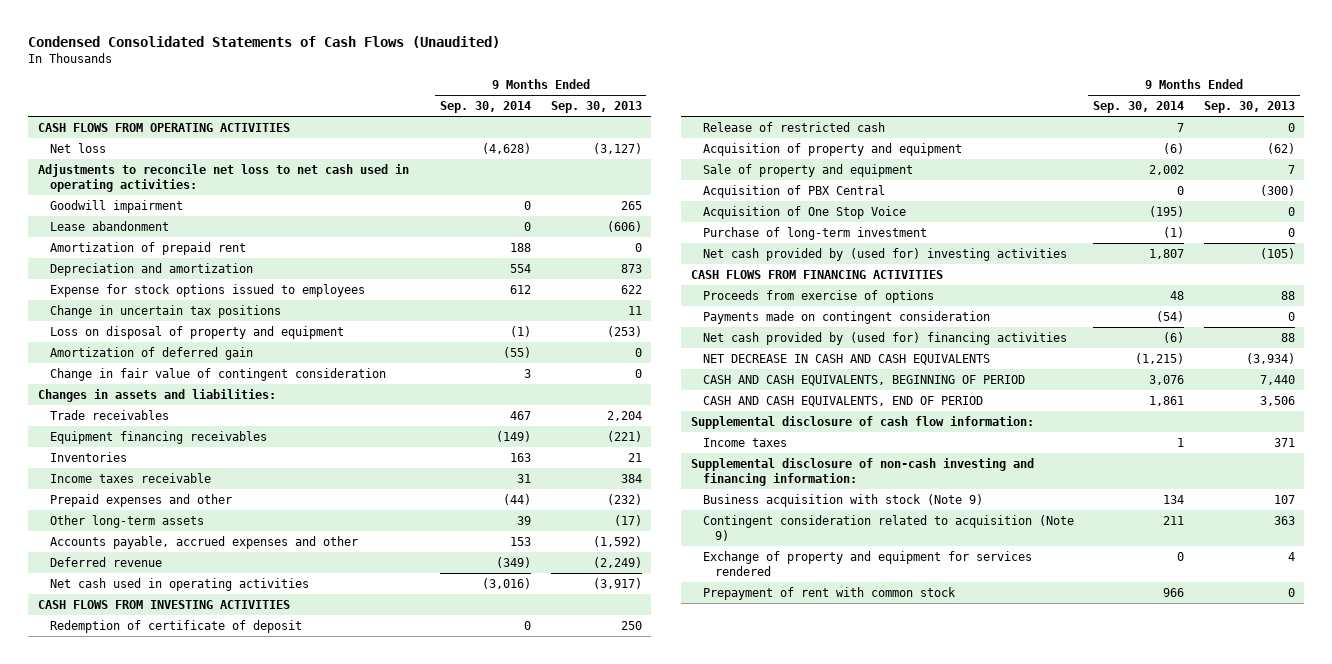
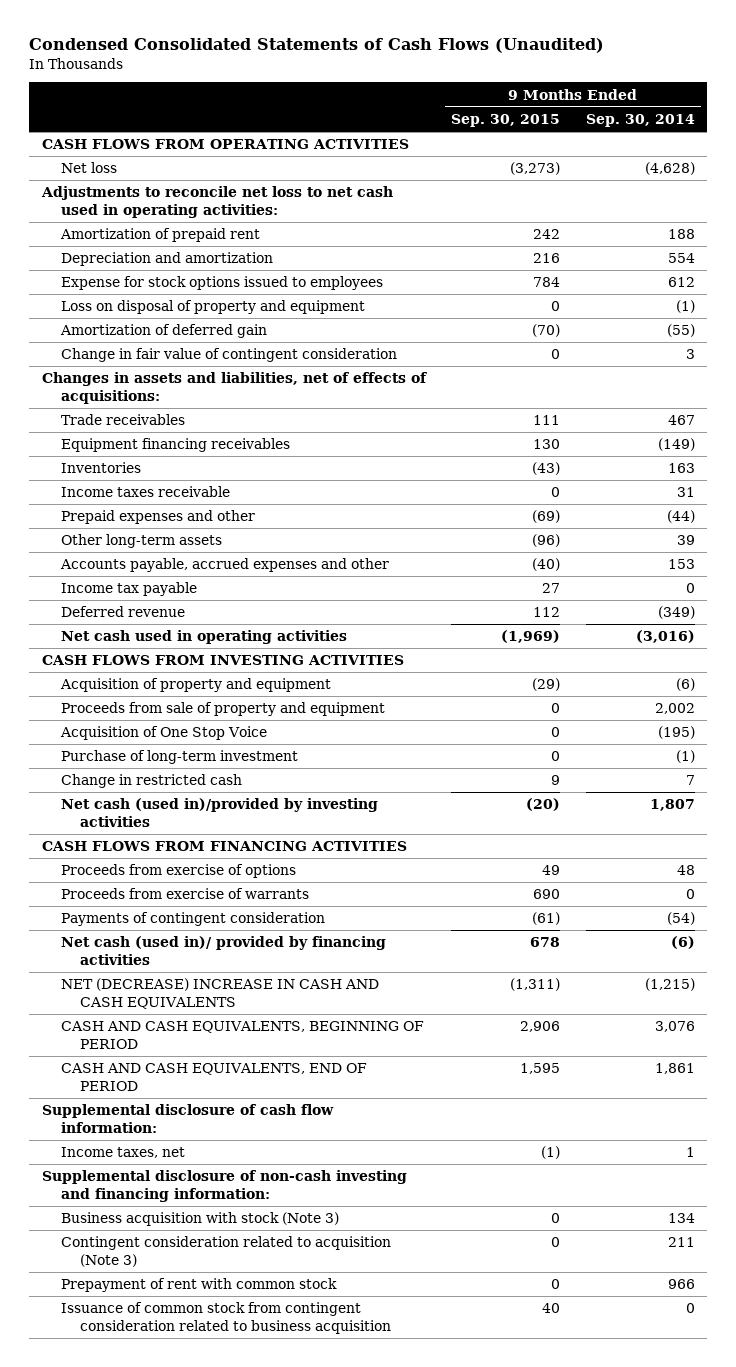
- | 9 Months Ended Sep. 30, 2014 | 9 Months Ended Sep. 30, 2013
+ | 9 Months Ended Sep. 30, 2015 | 9 Months Ended Sep. 30, 2014
- Goodwill impairment | 0 | 265
- Lease abandonment | 0 | (606)
- Change in uncertain tax positions | | 11
- Changes in assets and liabilities:
+ Changes in assets and liabilities, net of effects of acquisitions:
+ Income tax payable | 27 | 0
- Redemption of certificate of deposit | 0 | 250
- Release of restricted cash | 7 | 0
- Sale of property and equipment | 2,002 | 7
- Acquisition of PBX Central | 0 | (300)
+ Proceeds from sale of property and equipment | 0 | 2,002
- Net cash provided by (used for) investing activities | 1,807 | (105)
+ Change in restricted cash | 9 | 7
+ Net cash (used in)/provided by investing activities | (20) | 1,807
- Payments made on contingent consideration | (54) | 0
- Net cash provided by (used for) financing activities | (6) | 88
- NET DECREASE IN CASH AND CASH EQUIVALENTS | (1,215) | (3,934)
+ Proceeds from exercise of warrants | 690 | 0
+ Payments of contingent consideration | (61) | (54)
+ Net cash (used in)/ provided by financing activities | 678 | (6)
+ NET (DECREASE) INCREASE IN CASH AND CASH EQUIVALENTS | (1,311) | (1,215)
- Income taxes | 1 | 371
+ Income taxes, net | (1) | 1
- Business acquisition with stock (Note 9) | 134 | 107
- Contingent consideration related to acquisition (Note 9) | 211 | 363
- Exchange of property and equipment for services rendered | 0 | 4
+ Business acquisition with stock (Note 3) | 0 | 134
+ Contingent consideration related to acquisition (Note 3) | 0 | 211
+ Issuance of common stock from contingent consideration related to business acquisition | 40 | 0

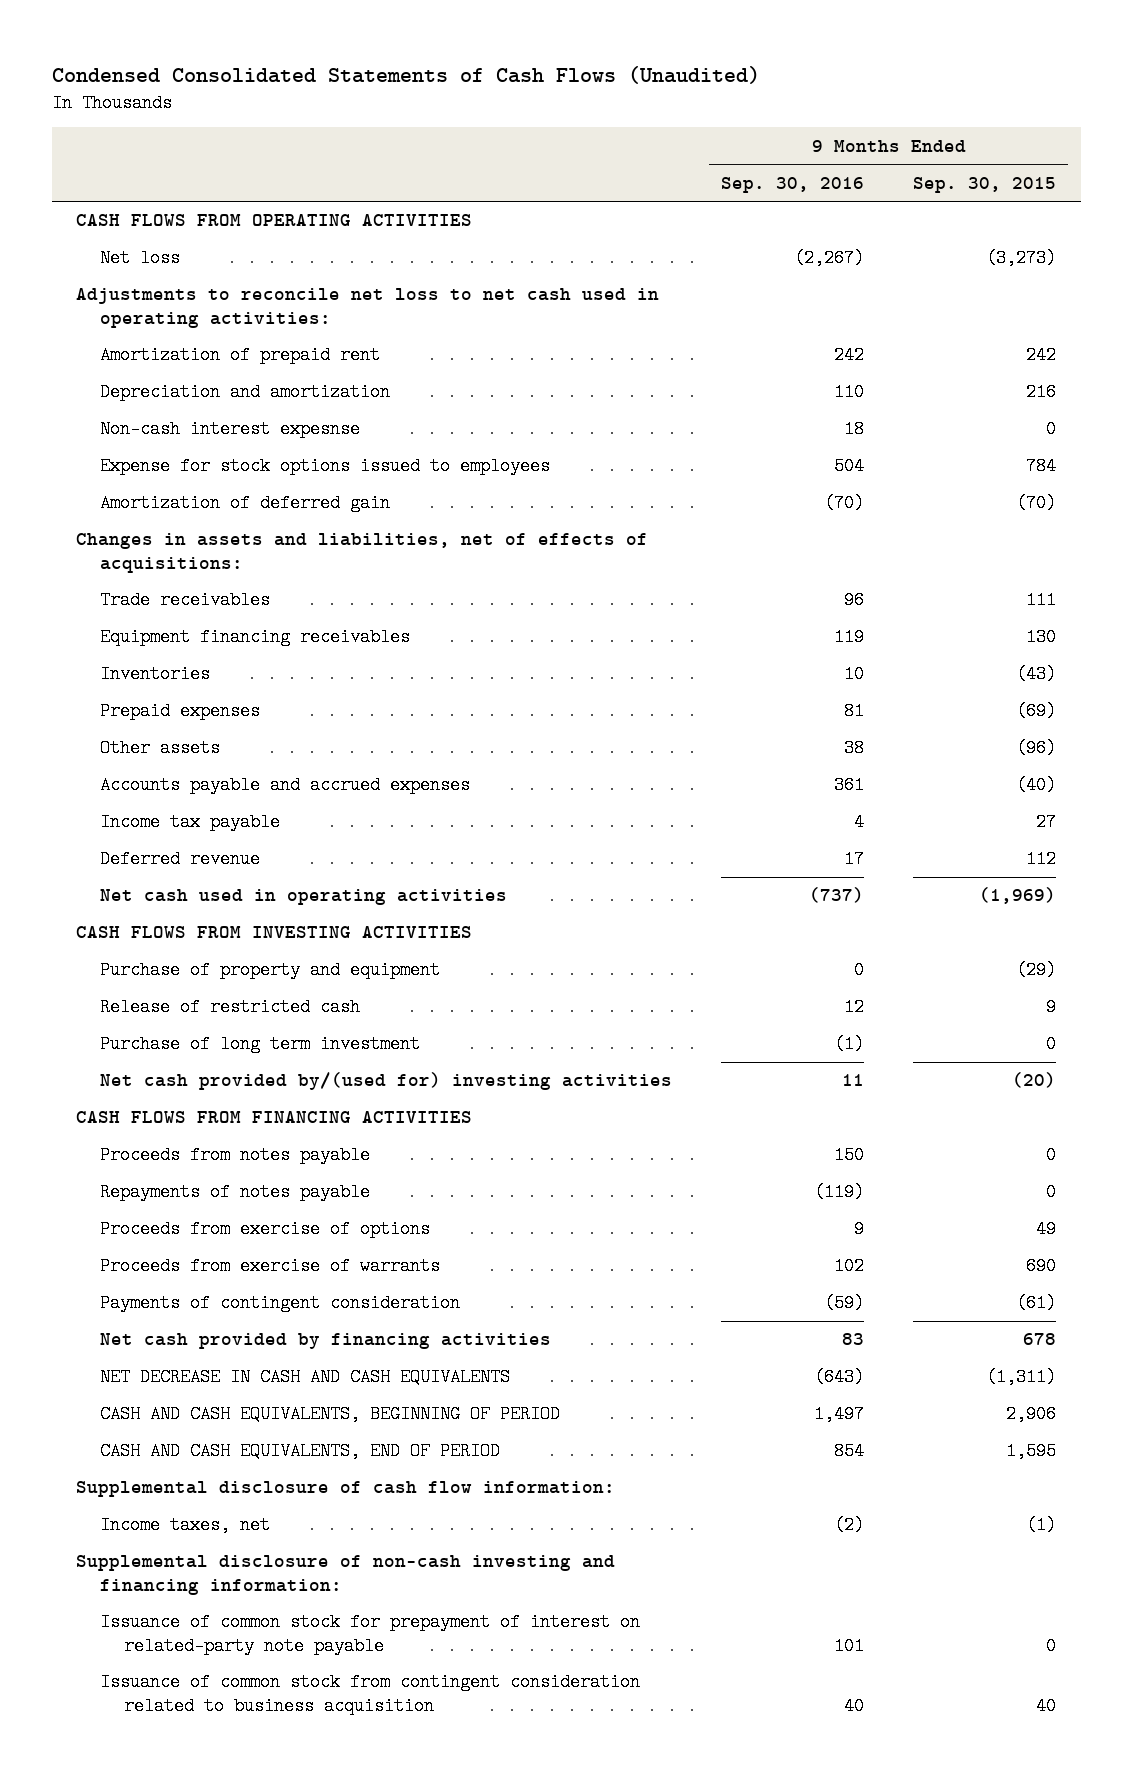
- | 9 Months Ended Sep. 30, 2015 | 9 Months Ended Sep. 30, 2014
+ | 9 Months Ended Sep. 30, 2016 | 9 Months Ended Sep. 30, 2015
+ Non-cash interest expesnse | 18 | 0
- Loss on disposal of property and equipment | 0 | (1)
- Change in fair value of contingent consideration | 0 | 3
- Income taxes receivable | 0 | 31
- Prepaid expenses and other | (69) | (44)
- Other long-term assets | (96) | 39
- Accounts payable, accrued expenses and other | (40) | 153
+ Prepaid expenses | 81 | (69)
+ Other assets | 38 | (96)
+ Accounts payable and accrued expenses | 361 | (40)
- Acquisition of property and equipment | (29) | (6)
- Proceeds from sale of property and equipment | 0 | 2,002
- Acquisition of One Stop Voice | 0 | (195)
- Purchase of long-term investment | 0 | (1)
- Change in restricted cash | 9 | 7
- Net cash (used in)/provided by investing activities | (20) | 1,807
+ Purchase of property and equipment | 0 | (29)
+ Release of restricted cash | 12 | 9
+ Purchase of long term investment | (1) | 0
+ Net cash provided by/(used for) investing activities | 11 | (20)
+ Proceeds from notes payable | 150 | 0
+ Repayments of notes payable | (119) | 0
- Net cash (used in)/ provided by financing activities | 678 | (6)
- NET (DECREASE) INCREASE IN CASH AND CASH EQUIVALENTS | (1,311) | (1,215)
+ Net cash provided by financing activities | 83 | 678
+ NET DECREASE IN CASH AND CASH EQUIVALENTS | (643) | (1,311)
- Business acquisition with stock (Note 3) | 0 | 134
- Contingent consideration related to acquisition (Note 3) | 0 | 211
- Prepayment of rent with common stock | 0 | 966
+ Issuance of common stock for prepayment of interest on related-party note payable | 101 | 0

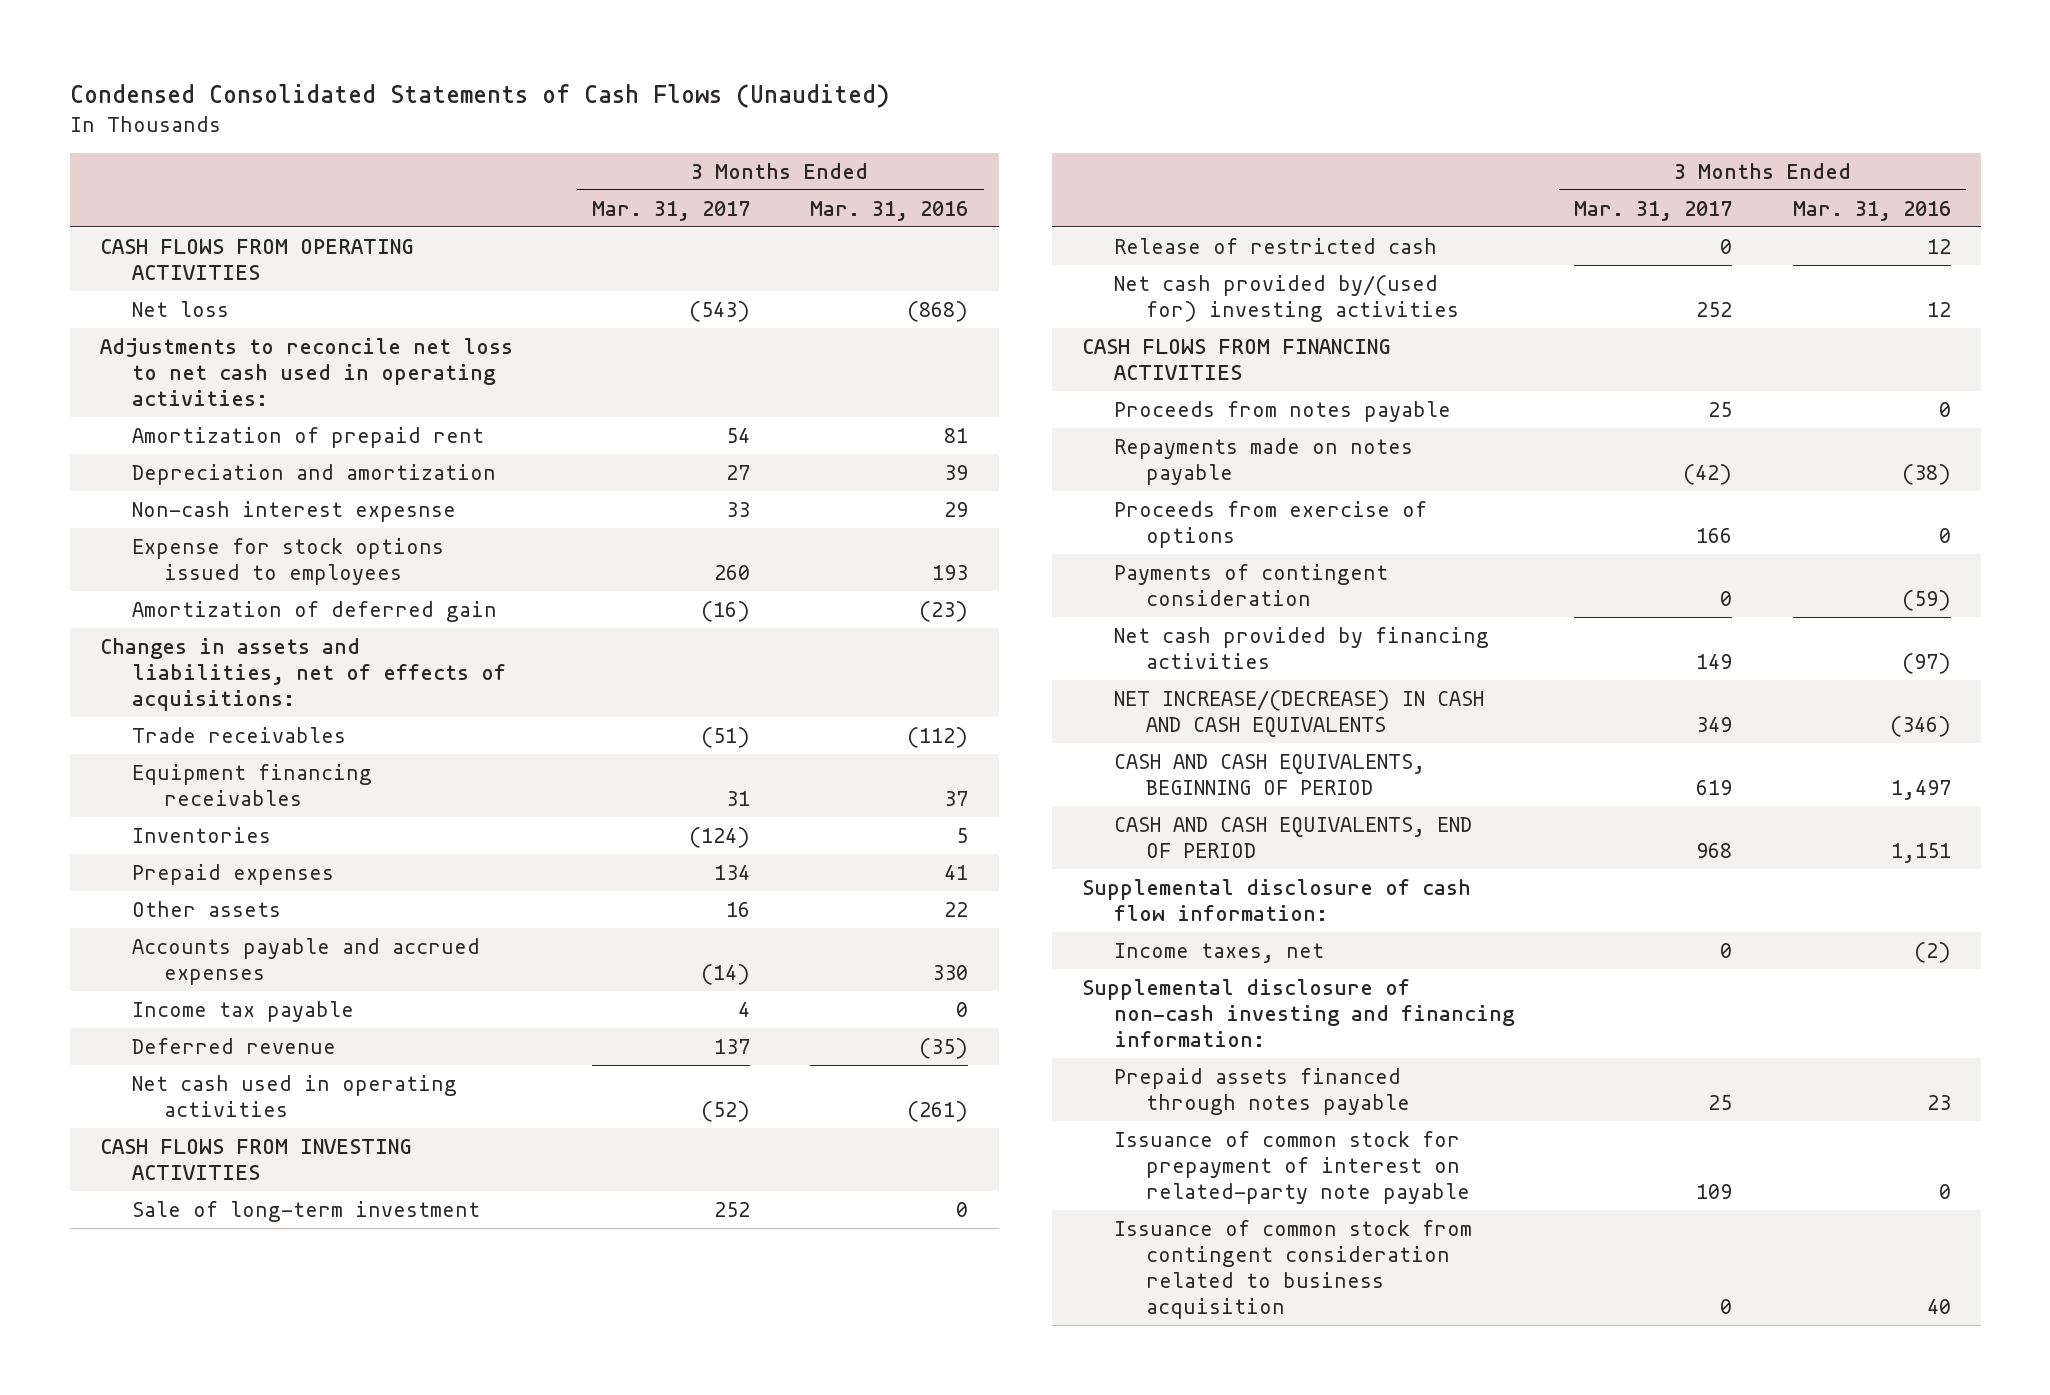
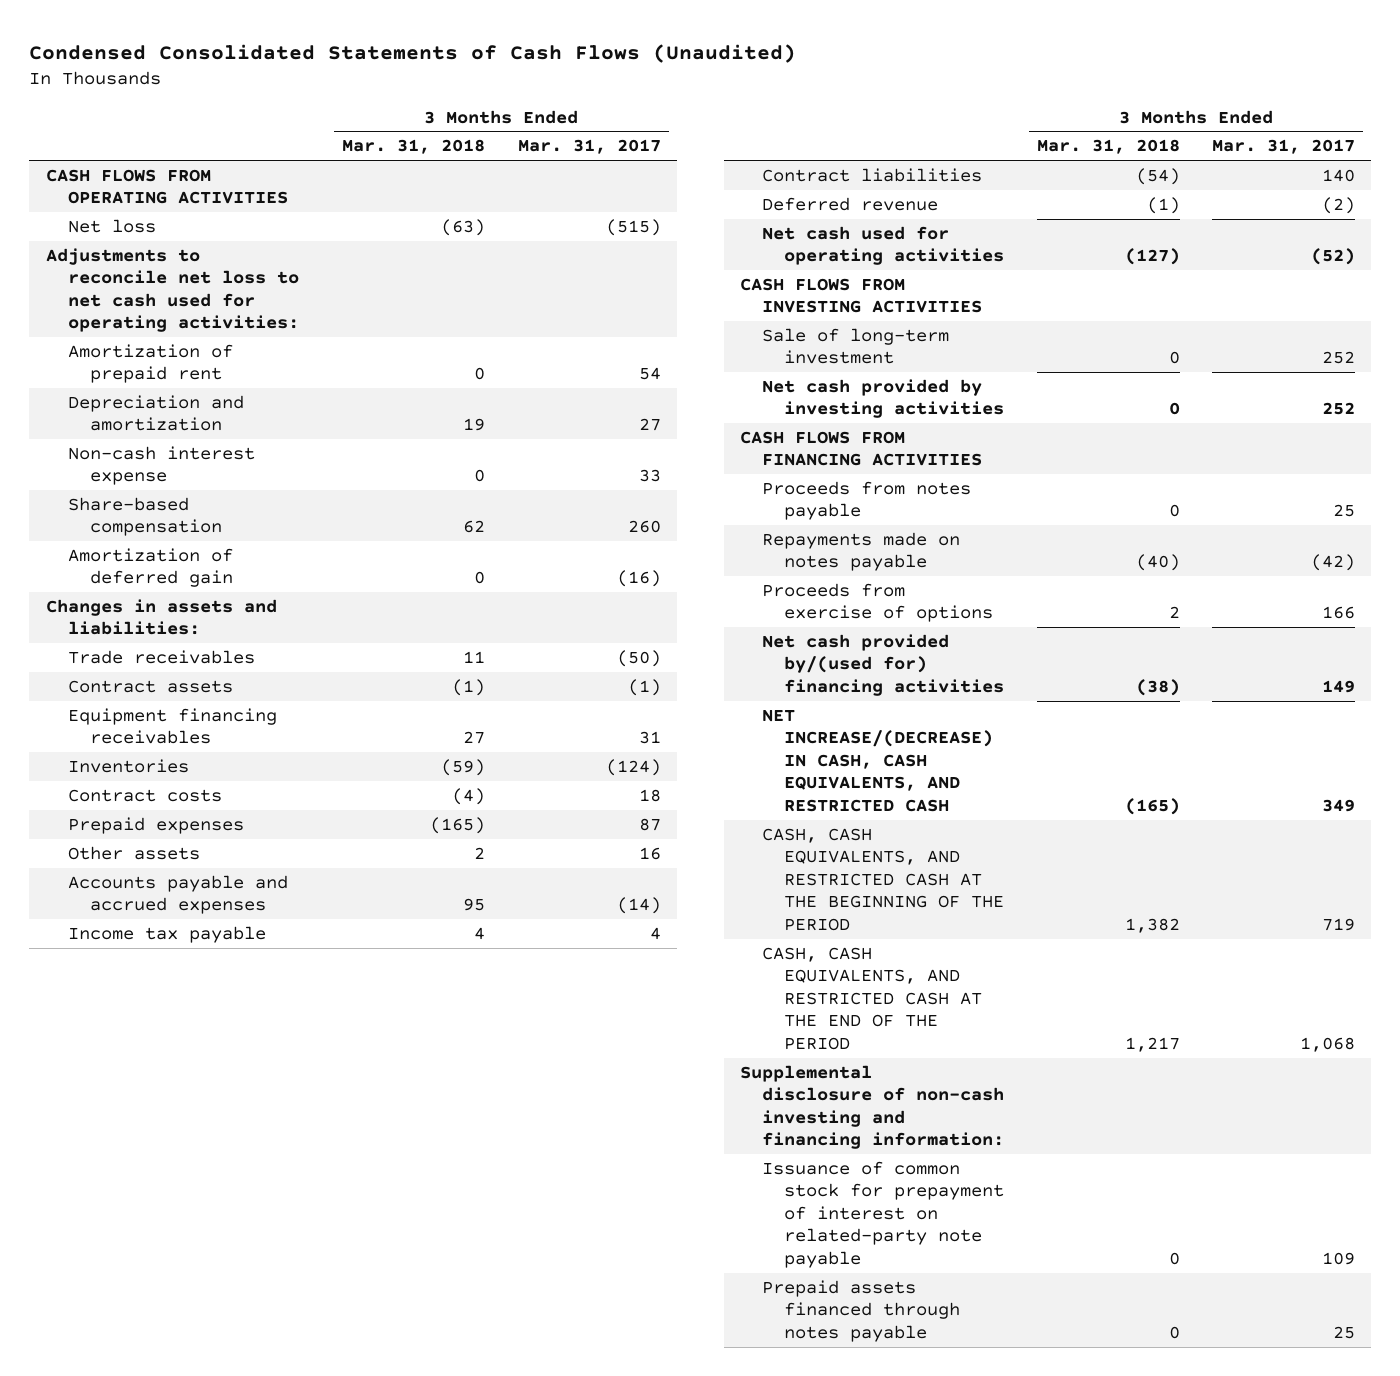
- | 3 Months Ended Mar. 31, 2017 | 3 Months Ended Mar. 31, 2016
+ | 3 Months Ended Mar. 31, 2018 | 3 Months Ended Mar. 31, 2017
- Net loss | (543) | (868)
- Adjustments to reconcile net loss to net cash used in operating activities:
+ Net loss | (63) | (515)
+ Adjustments to reconcile net loss to net cash used for operating activities:
- Non-cash interest expesnse | 33 | 29
- Expense for stock options issued to employees | 260 | 193
+ Non-cash interest expense | 0 | 33
+ Share-based compensation | 62 | 260
- Changes in assets and liabilities, net of effects of acquisitions:
- Trade receivables | (51) | (112)
+ Changes in assets and liabilities:
+ Trade receivables | 11 | (50)
+ Contract assets | (1) | (1)
- Prepaid expenses | 134 | 41
+ Contract costs | (4) | 18
+ Prepaid expenses | (165) | 87
- Deferred revenue | 137 | (35)
- Net cash used in operating activities | (52) | (261)
+ Contract liabilities | (54) | 140
+ Deferred revenue | (1) | (2)
+ Net cash used for operating activities | (127) | (52)
- Release of restricted cash | 0 | 12
- Net cash provided by/(used for) investing activities | 252 | 12
+ Net cash provided by investing activities | 0 | 252
- Payments of contingent consideration | 0 | (59)
- Net cash provided by financing activities | 149 | (97)
- NET INCREASE/(DECREASE) IN CASH AND CASH EQUIVALENTS | 349 | (346)
- CASH AND CASH EQUIVALENTS, BEGINNING OF PERIOD | 619 | 1,497
- CASH AND CASH EQUIVALENTS, END OF PERIOD | 968 | 1,151
- Supplemental disclosure of cash flow information:
- Income taxes, net | 0 | (2)
+ Net cash provided by/(used for) financing activities | (38) | 149
+ NET INCREASE/(DECREASE) IN CASH, CASH EQUIVALENTS, AND RESTRICTED CASH | (165) | 349
+ CASH, CASH EQUIVALENTS, AND RESTRICTED CASH AT THE BEGINNING OF THE PERIOD | 1,382 | 719
+ CASH, CASH EQUIVALENTS, AND RESTRICTED CASH AT THE END OF THE PERIOD | 1,217 | 1,068
- Issuance of common stock from contingent consideration related to business acquisition | 0 | 40
moved down: Prepaid assets financed through notes payable | 0 | 25

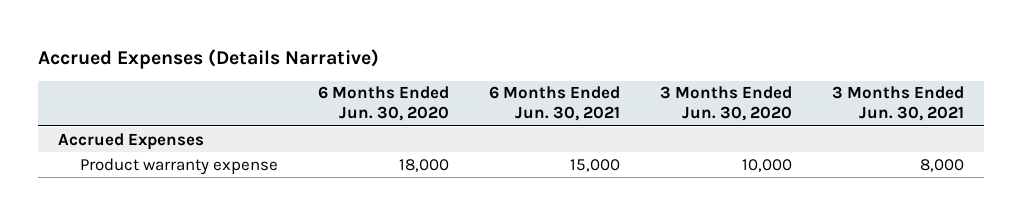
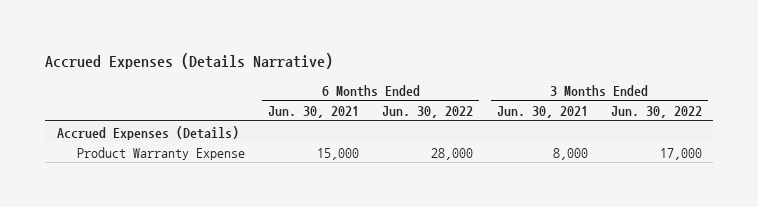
- | 6 Months Ended Jun. 30, 2020 | 6 Months Ended Jun. 30, 2021 | 3 Months Ended Jun. 30, 2020 | 3 Months Ended Jun. 30, 2021
+ | 6 Months Ended Jun. 30, 2021 | 6 Months Ended Jun. 30, 2022 | 3 Months Ended Jun. 30, 2021 | 3 Months Ended Jun. 30, 2022
- Accrued Expenses
- Product warranty expense | 18,000 | 15,000 | 10,000 | 8,000
+ Accrued Expenses (Details)
+ Product Warranty Expense | 15,000 | 28,000 | 8,000 | 17,000

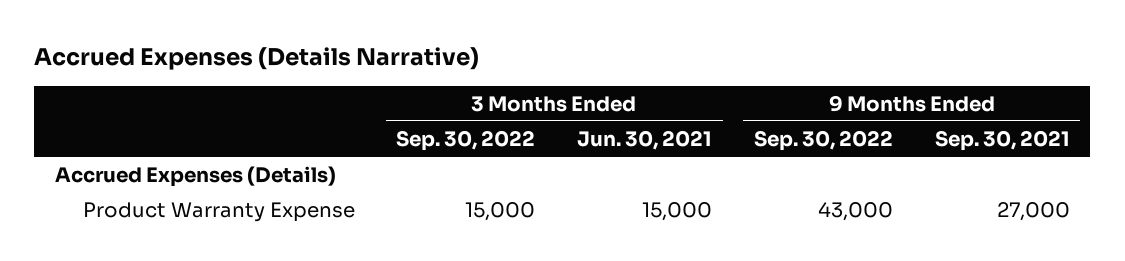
- | 6 Months Ended Jun. 30, 2021 | 6 Months Ended Jun. 30, 2022 | 3 Months Ended Jun. 30, 2021 | 3 Months Ended Jun. 30, 2022
+ | 3 Months Ended Sep. 30, 2022 | 3 Months Ended Jun. 30, 2021 | 9 Months Ended Sep. 30, 2022 | 9 Months Ended Sep. 30, 2021
- Product Warranty Expense | 15,000 | 28,000 | 8,000 | 17,000
+ Product Warranty Expense | 15,000 | 15,000 | 43,000 | 27,000

